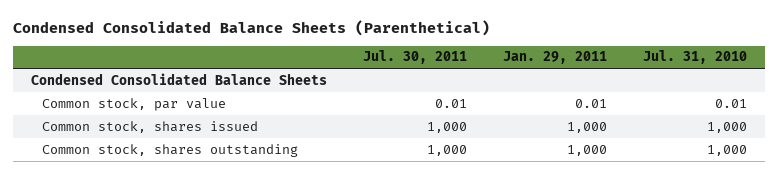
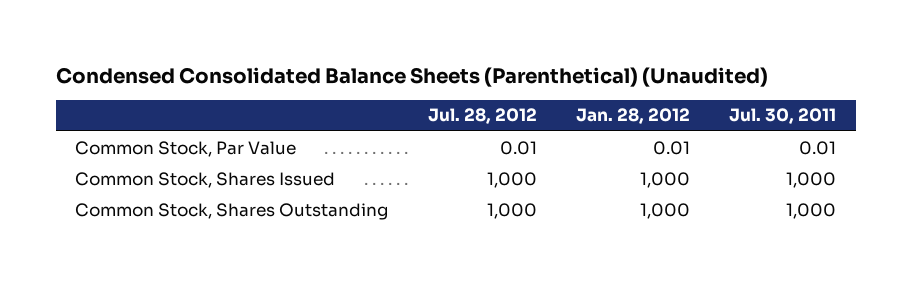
- Condensed Consolidated Balance Sheets (Parenthetical)
+ Condensed Consolidated Balance Sheets (Parenthetical) (Unaudited)
- | Jul. 30, 2011 | Jan. 29, 2011 | Jul. 31, 2010
+ | Jul. 28, 2012 | Jan. 28, 2012 | Jul. 30, 2011
- Condensed Consolidated Balance Sheets
- Common stock, par value | 0.01 | 0.01 | 0.01
- Common stock, shares issued | 1,000 | 1,000 | 1,000
- Common stock, shares outstanding | 1,000 | 1,000 | 1,000
+ Common Stock, Par Value | 0.01 | 0.01 | 0.01
+ Common Stock, Shares Issued | 1,000 | 1,000 | 1,000
+ Common Stock, Shares Outstanding | 1,000 | 1,000 | 1,000

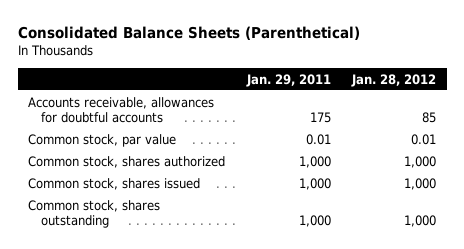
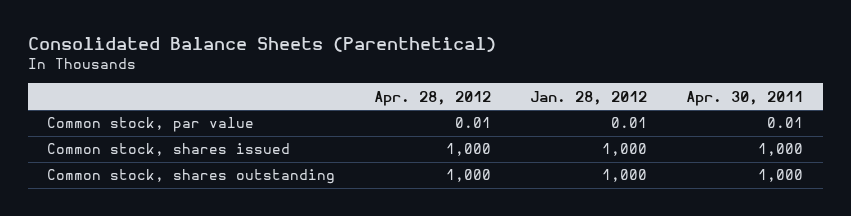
- | Jan. 29, 2011 | Jan. 28, 2012
+ | Apr. 28, 2012 | Jan. 28, 2012 | Apr. 30, 2011
- Accounts receivable, allowances for doubtful accounts | 175 | 85
- Common stock, shares authorized | 1,000 | 1,000

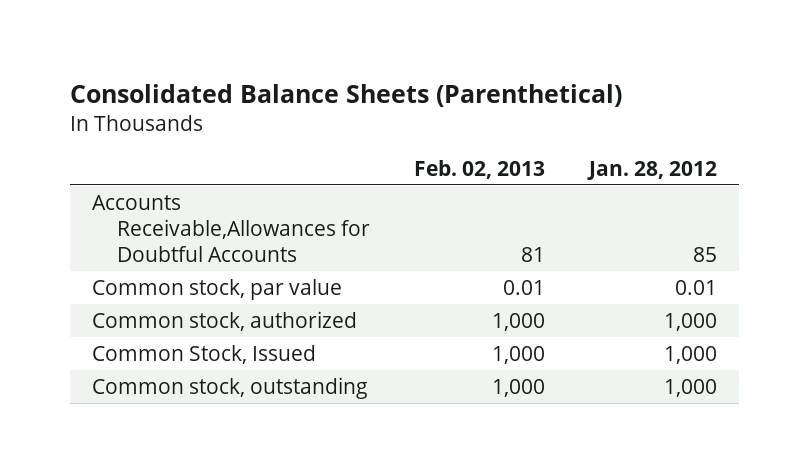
- | Apr. 28, 2012 | Jan. 28, 2012 | Apr. 30, 2011
+ | Feb. 02, 2013 | Jan. 28, 2012
+ Accounts Receivable,Allowances for Doubtful Accounts | 81 | 85
- Common stock, shares issued | 1,000 | 1,000 | 1,000
- Common stock, shares outstanding | 1,000 | 1,000 | 1,000
+ Common stock, authorized | 1,000 | 1,000
+ Common Stock, Issued | 1,000 | 1,000
+ Common stock, outstanding | 1,000 | 1,000

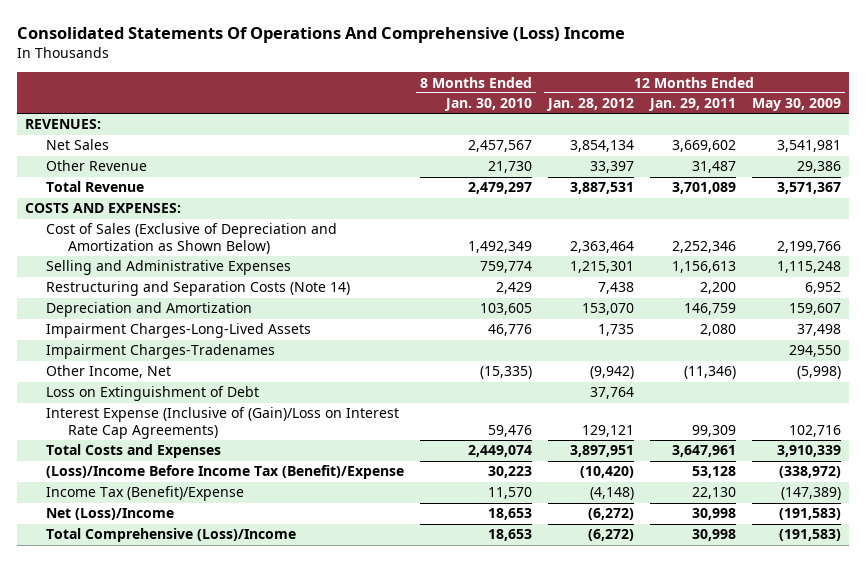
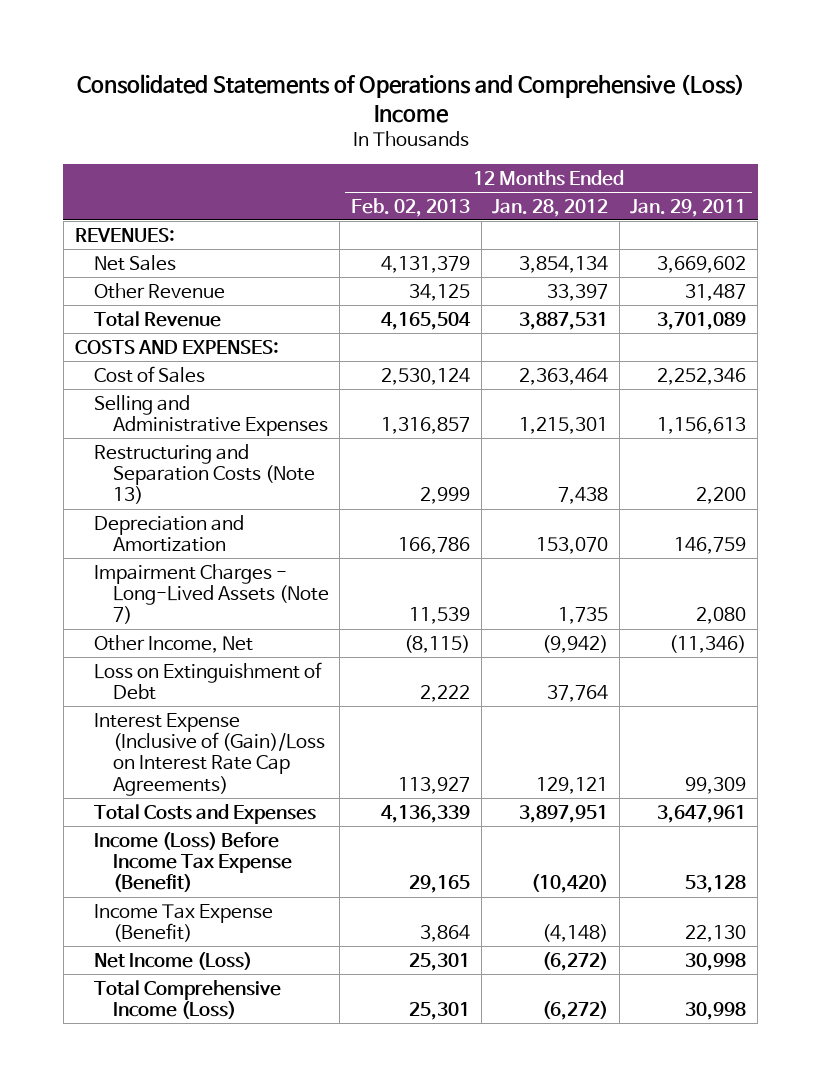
- Consolidated Statements Of Operations And Comprehensive (Loss) Income
+ Consolidated Statements of Operations and Comprehensive (Loss) Income
- | 8 Months Ended Jan. 30, 2010 | 12 Months Ended Jan. 28, 2012 | 12 Months Ended Jan. 29, 2011 | 12 Months Ended May 30, 2009
+ | 12 Months Ended Feb. 02, 2013 | 12 Months Ended Jan. 28, 2012 | 12 Months Ended Jan. 29, 2011
- Cost of Sales (Exclusive of Depreciation and Amortization as Shown Below) | 1,492,349 | 2,363,464 | 2,252,346 | 2,199,766
+ Cost of Sales | 2,530,124 | 2,363,464 | 2,252,346
- Restructuring and Separation Costs (Note 14) | 2,429 | 7,438 | 2,200 | 6,952
+ Restructuring and Separation Costs (Note 13) | 2,999 | 7,438 | 2,200
- Impairment Charges-Long-Lived Assets | 46,776 | 1,735 | 2,080 | 37,498
- Impairment Charges-Tradenames | | | | 294,550
+ Impairment Charges - Long-Lived Assets (Note 7) | 11,539 | 1,735 | 2,080
- (Loss)/Income Before Income Tax (Benefit)/Expense | 30,223 | (10,420) | 53,128 | (338,972)
- Income Tax (Benefit)/Expense | 11,570 | (4,148) | 22,130 | (147,389)
- Net (Loss)/Income | 18,653 | (6,272) | 30,998 | (191,583)
- Total Comprehensive (Loss)/Income | 18,653 | (6,272) | 30,998 | (191,583)
+ Income (Loss) Before Income Tax Expense (Benefit) | 29,165 | (10,420) | 53,128
+ Income Tax Expense (Benefit) | 3,864 | (4,148) | 22,130
+ Net Income (Loss) | 25,301 | (6,272) | 30,998
+ Total Comprehensive Income (Loss) | 25,301 | (6,272) | 30,998

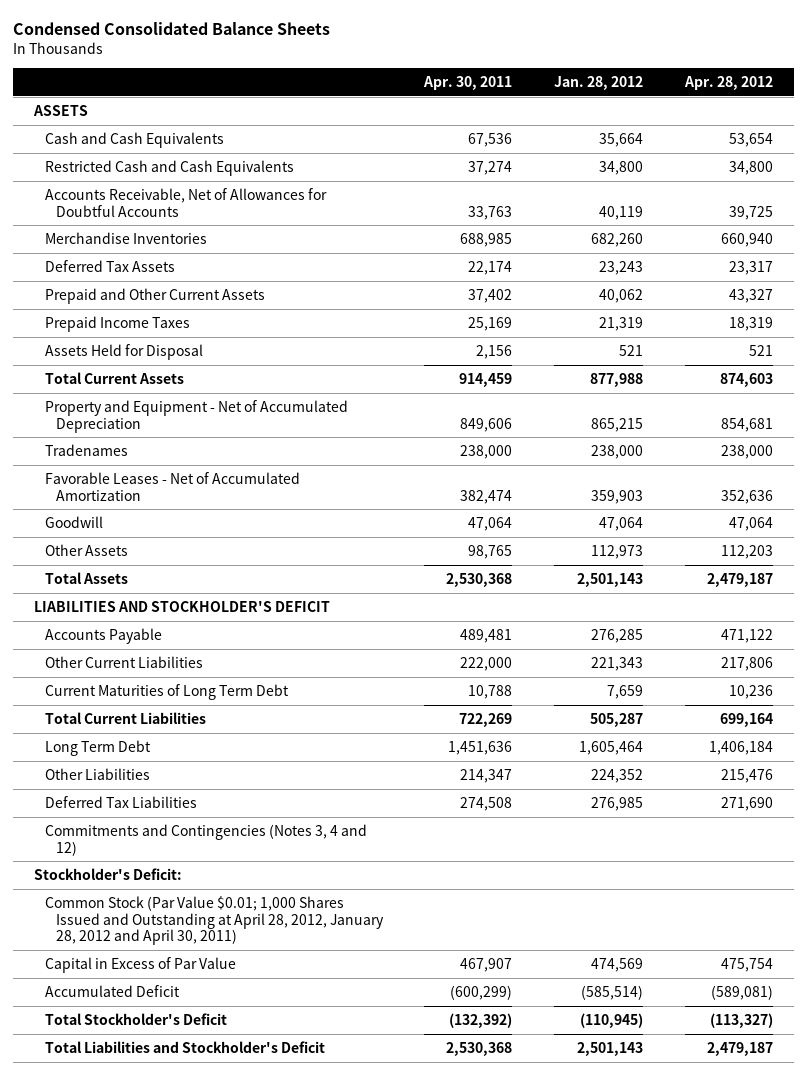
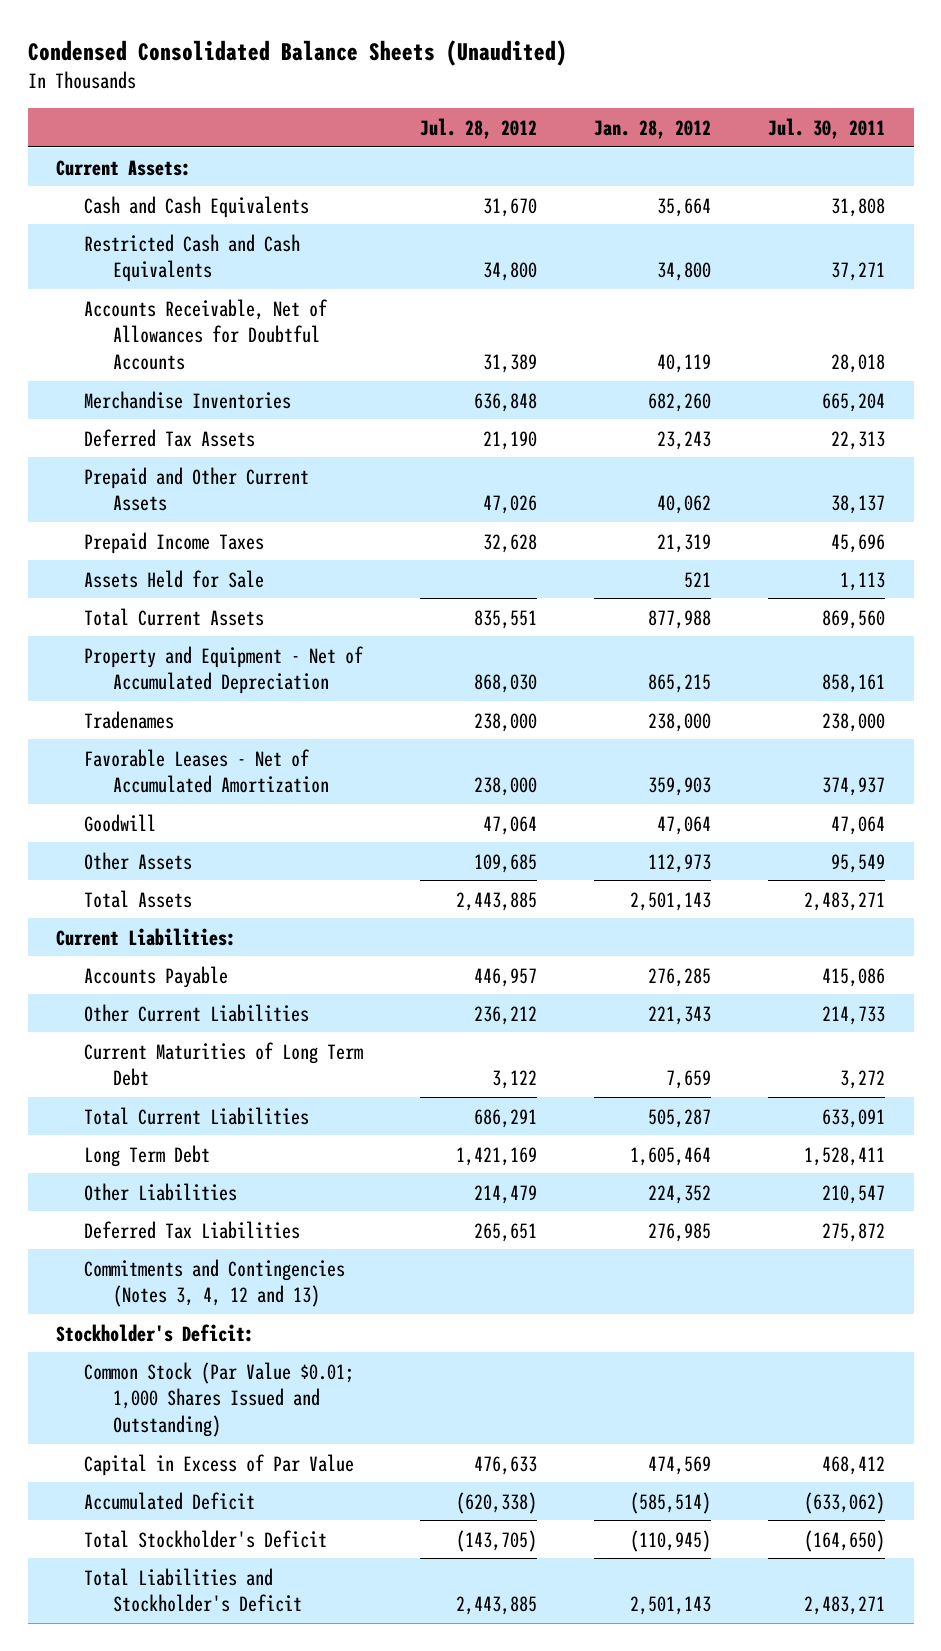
- Condensed Consolidated Balance Sheets
+ Condensed Consolidated Balance Sheets (Unaudited)
- | Apr. 30, 2011 | Jan. 28, 2012 | Apr. 28, 2012
+ | Jul. 28, 2012 | Jan. 28, 2012 | Jul. 30, 2011
- ASSETS
+ Current Assets:
- Assets Held for Disposal | 2,156 | 521 | 521
+ Assets Held for Sale | | 521 | 1,113
- LIABILITIES AND STOCKHOLDER'S DEFICIT
+ Current Liabilities:
- Commitments and Contingencies (Notes 3, 4 and 12)
+ Commitments and Contingencies (Notes 3, 4, 12 and 13)
- Common Stock (Par Value $0.01; 1,000 Shares Issued and Outstanding at April 28, 2012, January 28, 2012 and April 30, 2011)
+ Common Stock (Par Value $0.01; 1,000 Shares Issued and Outstanding)

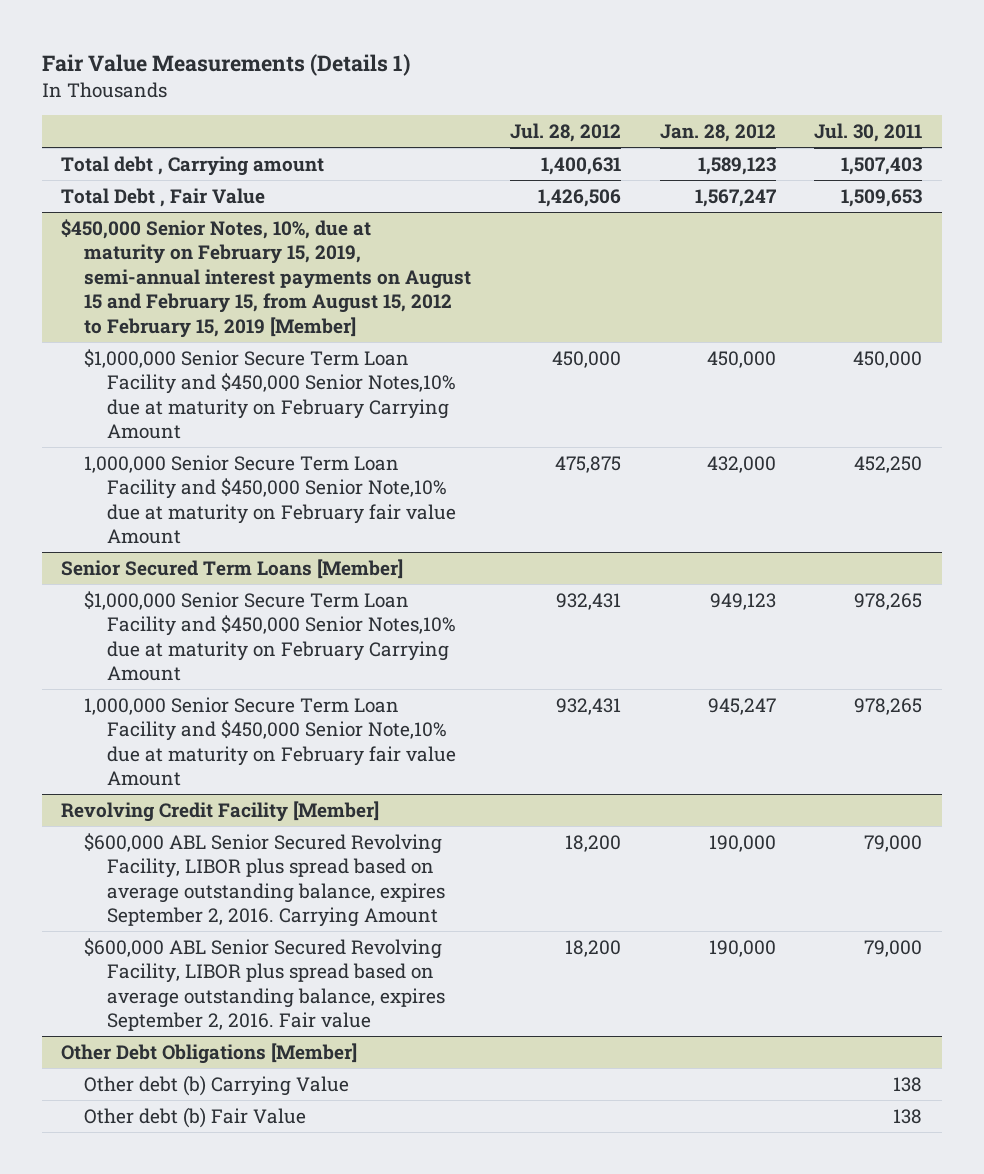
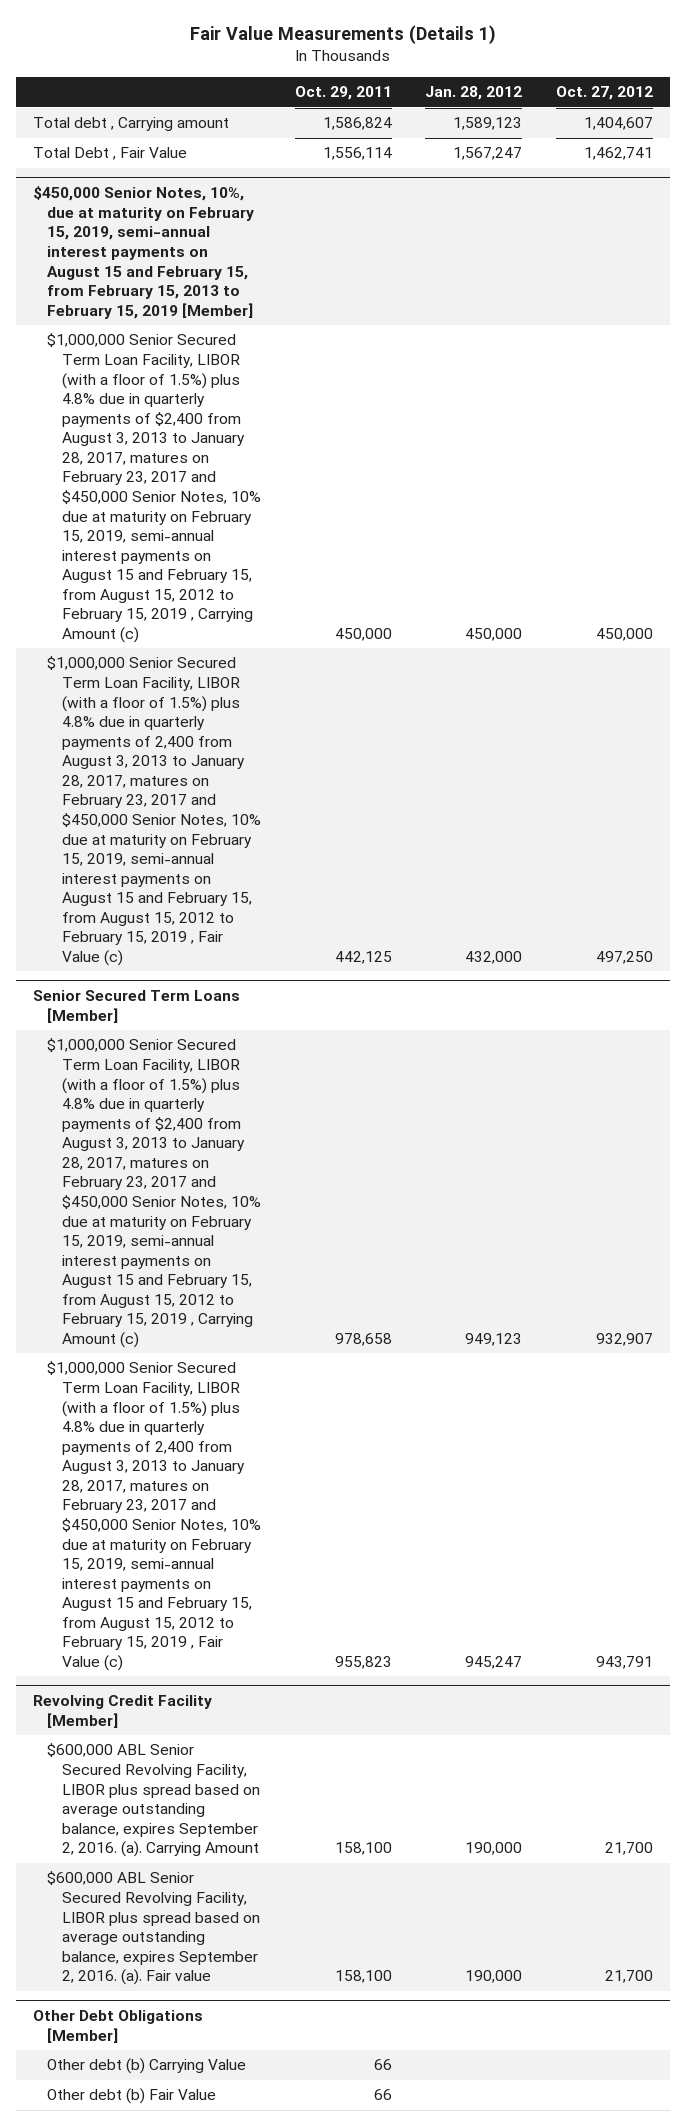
- | Jul. 28, 2012 | Jan. 28, 2012 | Jul. 30, 2011
+ | Oct. 29, 2011 | Jan. 28, 2012 | Oct. 27, 2012
- $450,000 Senior Notes, 10%, due at maturity on February 15, 2019, semi-annual interest payments on August 15 and February 15, from August 15, 2012 to February 15, 2019 [Member]
- $1,000,000 Senior Secure Term Loan Facility and $450,000 Senior Notes,10% due at maturity on February Carrying Amount | 450,000 | 450,000 | 450,000
- 1,000,000 Senior Secure Term Loan Facility and $450,000 Senior Note,10% due at maturity on February fair value Amount | 475,875 | 432,000 | 452,250
+ $450,000 Senior Notes, 10%, due at maturity on February 15, 2019, semi-annual interest payments on August 15 and February 15, from February 15, 2013 to February 15, 2019 [Member]
+ $1,000,000 Senior Secured Term Loan Facility, LIBOR (with a floor of 1.5%) plus 4.8% due in quarterly payments of $2,400 from August 3, 2013 to January 28, 2017, matures on February 23, 2017 and $450,000 Senior Notes, 10% due at maturity on February 15, 2019, semi-annual interest payments on August 15 and February 15, from August 15, 2012 to February 15, 2019 , Carrying Amount (c) | 450,000 | 450,000 | 450,000
+ $1,000,000 Senior Secured Term Loan Facility, LIBOR (with a floor of 1.5%) plus 4.8% due in quarterly payments of 2,400 from August 3, 2013 to January 28, 2017, matures on February 23, 2017 and $450,000 Senior Notes, 10% due at maturity on February 15, 2019, semi-annual interest payments on August 15 and February 15, from August 15, 2012 to February 15, 2019 , Fair Value (c) | 442,125 | 432,000 | 497,250
@ Senior Secured Term Loans [Member]
- $1,000,000 Senior Secure Term Loan Facility and $450,000 Senior Notes,10% due at maturity on February Carrying Amount | 932,431 | 949,123 | 978,265
- 1,000,000 Senior Secure Term Loan Facility and $450,000 Senior Note,10% due at maturity on February fair value Amount | 932,431 | 945,247 | 978,265
+ $1,000,000 Senior Secured Term Loan Facility, LIBOR (with a floor of 1.5%) plus 4.8% due in quarterly payments of $2,400 from August 3, 2013 to January 28, 2017, matures on February 23, 2017 and $450,000 Senior Notes, 10% due at maturity on February 15, 2019, semi-annual interest payments on August 15 and February 15, from August 15, 2012 to February 15, 2019 , Carrying Amount (c) | 978,658 | 949,123 | 932,907
+ $1,000,000 Senior Secured Term Loan Facility, LIBOR (with a floor of 1.5%) plus 4.8% due in quarterly payments of 2,400 from August 3, 2013 to January 28, 2017, matures on February 23, 2017 and $450,000 Senior Notes, 10% due at maturity on February 15, 2019, semi-annual interest payments on August 15 and February 15, from August 15, 2012 to February 15, 2019 , Fair Value (c) | 955,823 | 945,247 | 943,791
@ Revolving Credit Facility [Member]
- $600,000 ABL Senior Secured Revolving Facility, LIBOR plus spread based on average outstanding balance, expires September 2, 2016. Carrying Amount | 18,200 | 190,000 | 79,000
- $600,000 ABL Senior Secured Revolving Facility, LIBOR plus spread based on average outstanding balance, expires September 2, 2016. Fair value | 18,200 | 190,000 | 79,000
+ $600,000 ABL Senior Secured Revolving Facility, LIBOR plus spread based on average outstanding balance, expires September 2, 2016. (a). Carrying Amount | 158,100 | 190,000 | 21,700
+ $600,000 ABL Senior Secured Revolving Facility, LIBOR plus spread based on average outstanding balance, expires September 2, 2016. (a). Fair value | 158,100 | 190,000 | 21,700

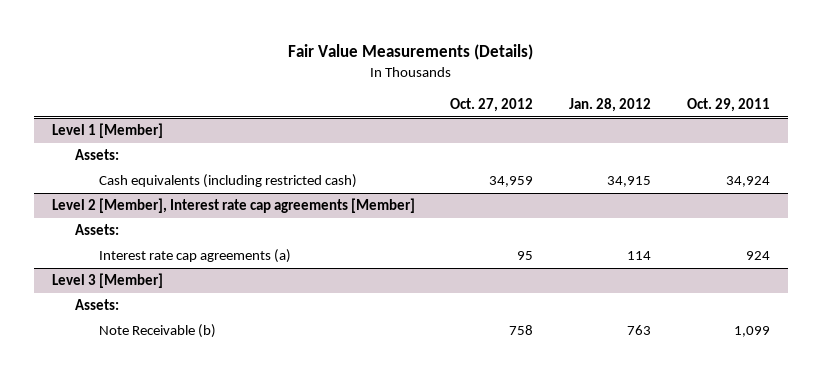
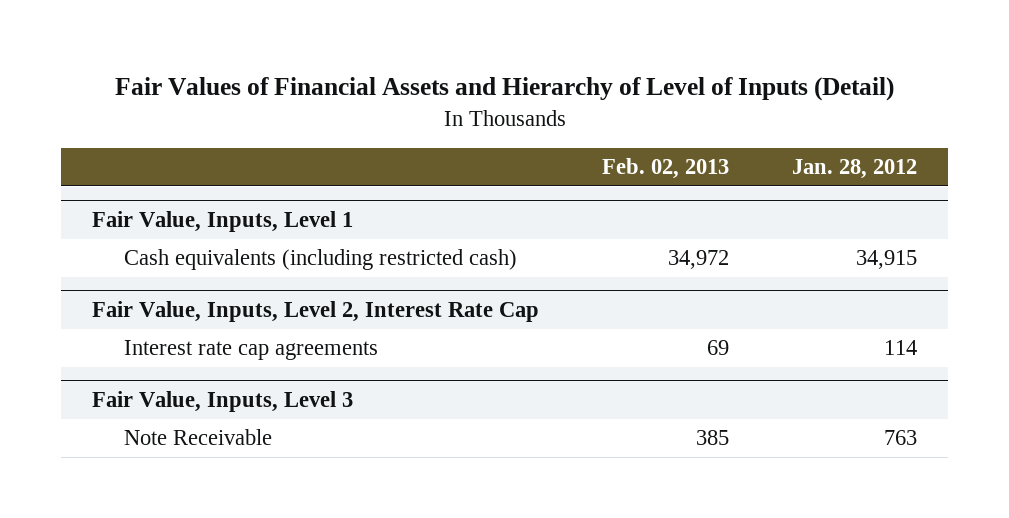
- Fair Value Measurements (Details)
+ Fair Values of Financial Assets and Hierarchy of Level of Inputs (Detail)
- | Oct. 27, 2012 | Jan. 28, 2012 | Oct. 29, 2011
+ | Feb. 02, 2013 | Jan. 28, 2012
- Level 1 [Member]
- Assets:
+ Fair Value, Inputs, Level 1
- Level 2 [Member], Interest rate cap agreements [Member]
- Assets:
- Interest rate cap agreements (a) | 95 | 114 | 924
- Level 3 [Member]
- Assets:
- Note Receivable (b) | 758 | 763 | 1,099
+ Fair Value, Inputs, Level 2, Interest Rate Cap
+ Interest rate cap agreements | 69 | 114
+ Fair Value, Inputs, Level 3
+ Note Receivable | 385 | 763

